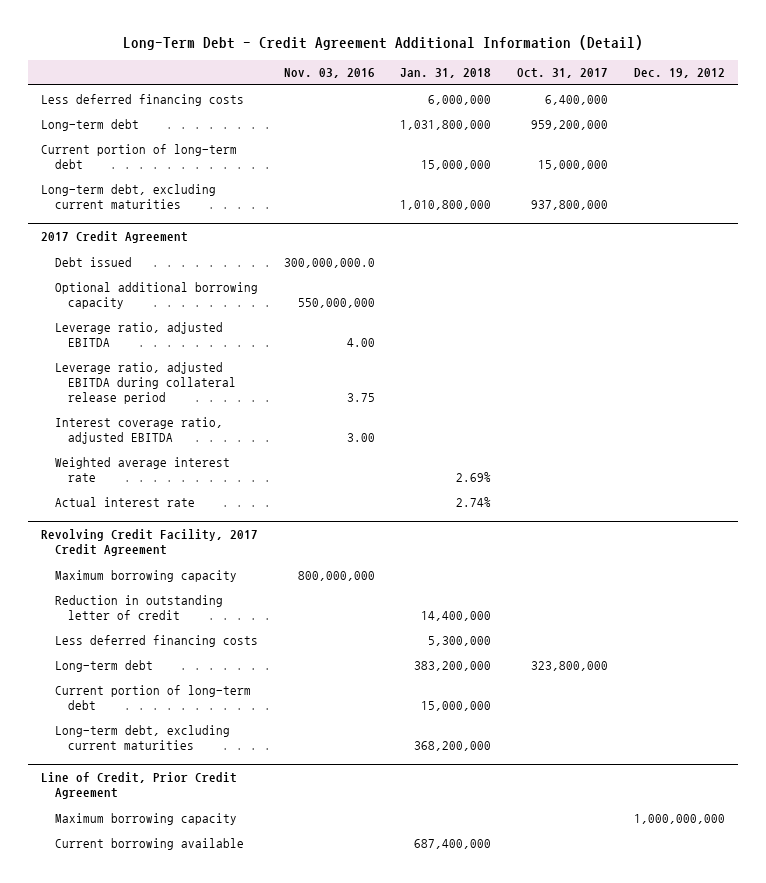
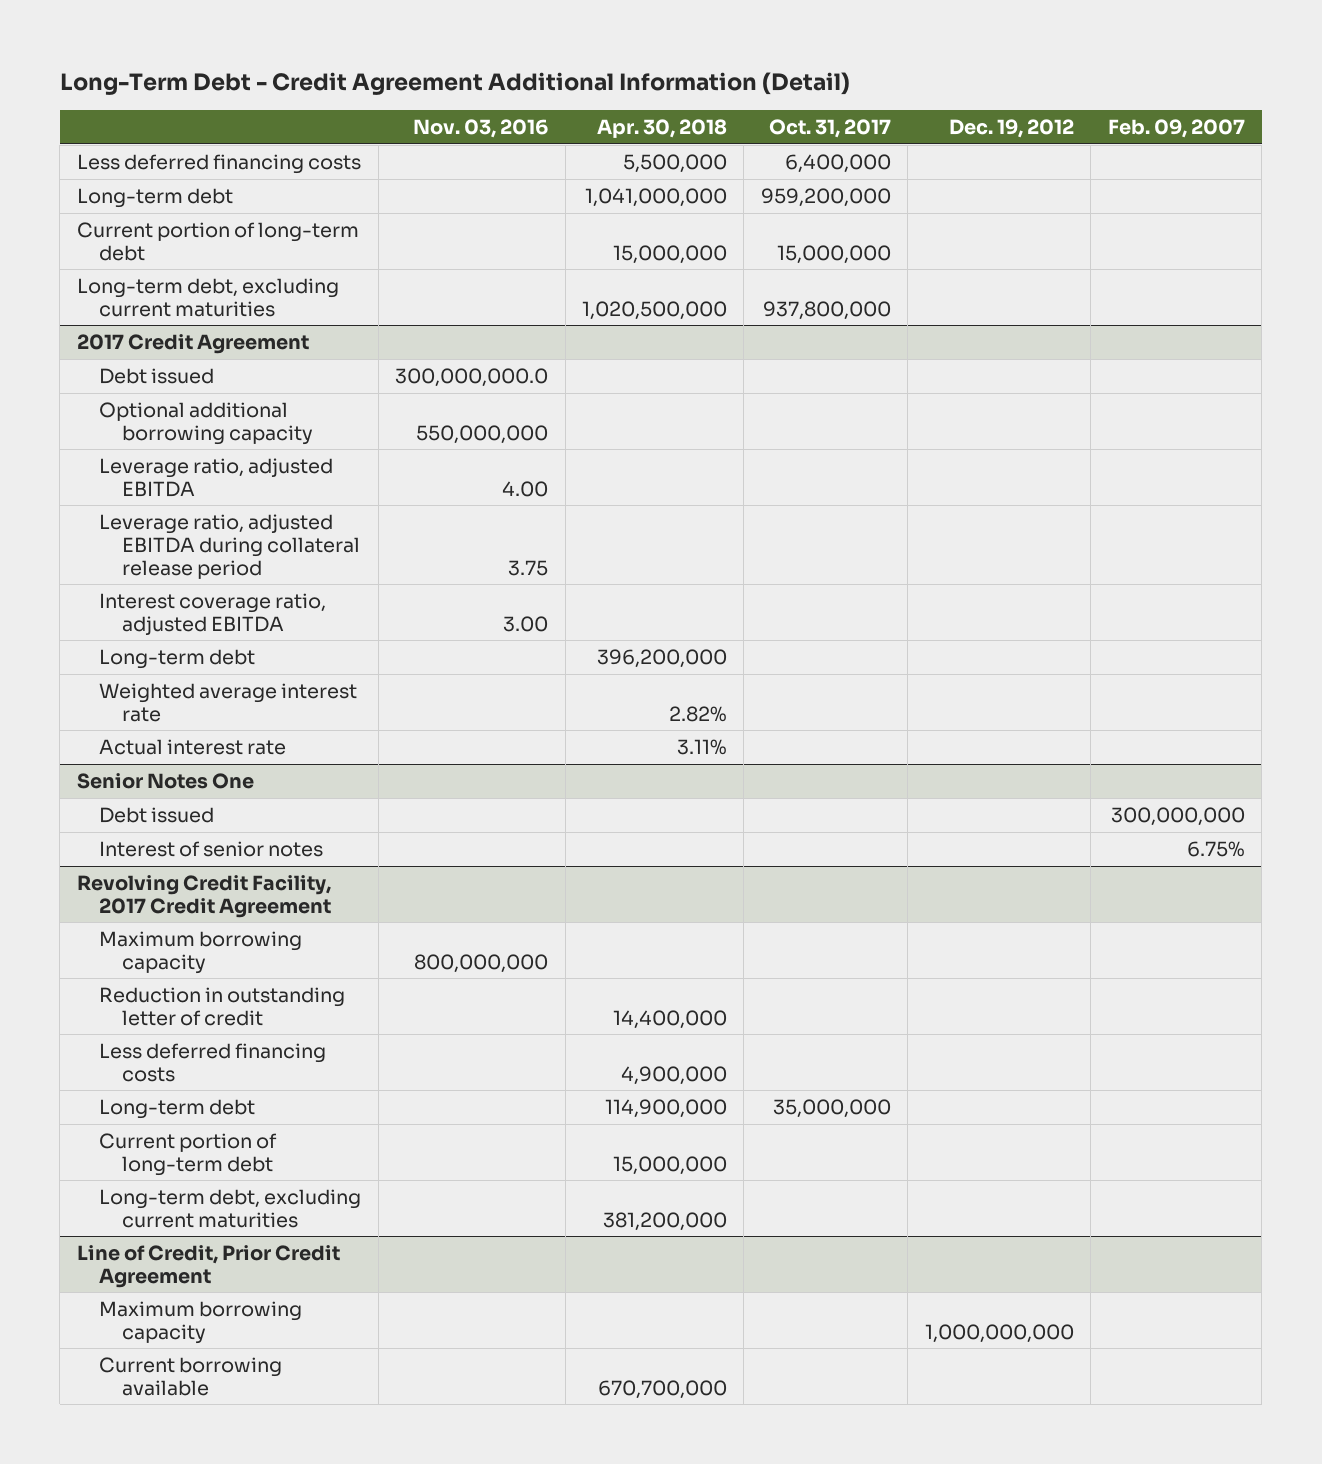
- | Nov. 03, 2016 | Jan. 31, 2018 | Oct. 31, 2017 | Dec. 19, 2012
+ | Nov. 03, 2016 | Apr. 30, 2018 | Oct. 31, 2017 | Dec. 19, 2012 | Feb. 09, 2007
@ 2017 Credit Agreement
+ Long-term debt | | 396,200,000 | | |
+ Senior Notes One
+ Debt issued | | | | | 300,000,000
+ Interest of senior notes | | | | | 6.75%
@ Revolving Credit Facility, 2017 Credit Agreement
- Long-term debt | | 383,200,000 | 323,800,000 |
+ Long-term debt | | 114,900,000 | 35,000,000 | |

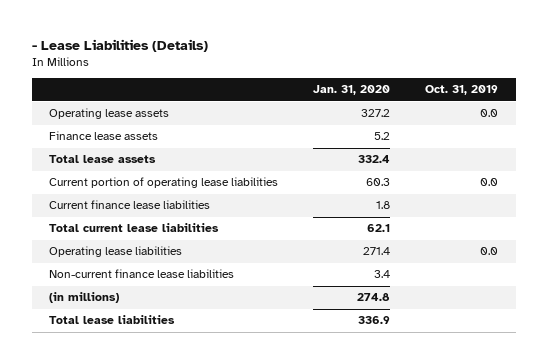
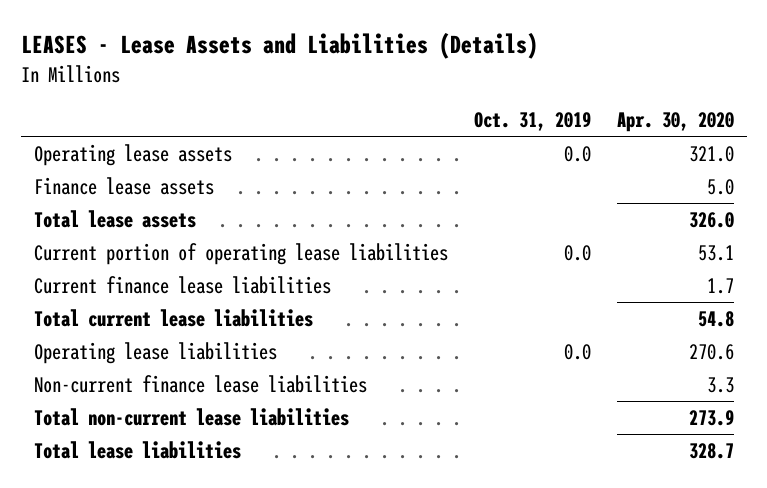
- - Lease Liabilities (Details)
+ LEASES - Lease Assets and Liabilities (Details)
- | Jan. 31, 2020 | Oct. 31, 2019
+ | Oct. 31, 2019 | Apr. 30, 2020
- (in millions) | 274.8 |
+ Total non-current lease liabilities | | 273.9

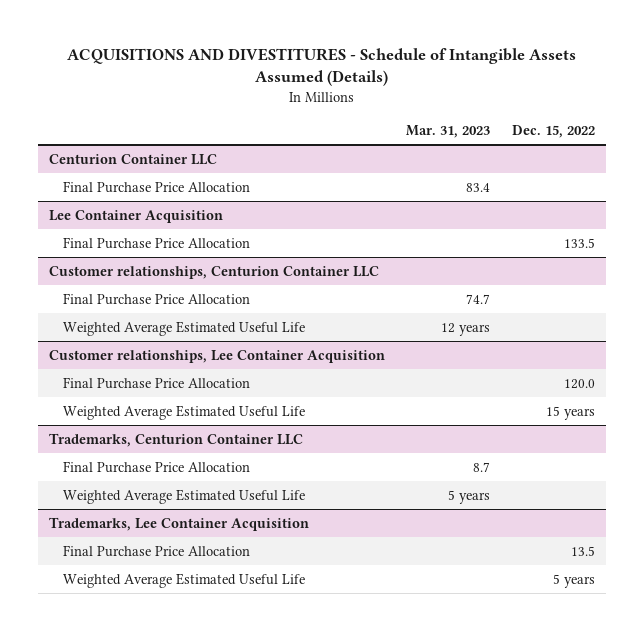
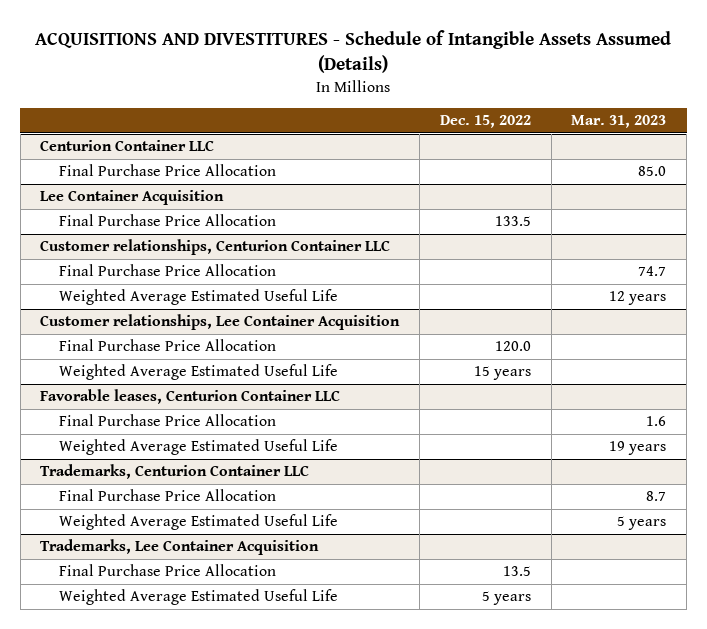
- | Mar. 31, 2023 | Dec. 15, 2022
+ | Dec. 15, 2022 | Mar. 31, 2023
@ Centurion Container LLC
- Final Purchase Price Allocation | 83.4 |
+ Final Purchase Price Allocation | | 85.0
+ Favorable leases, Centurion Container LLC
+ Final Purchase Price Allocation | | 1.6
+ Weighted Average Estimated Useful Life | | 19 years

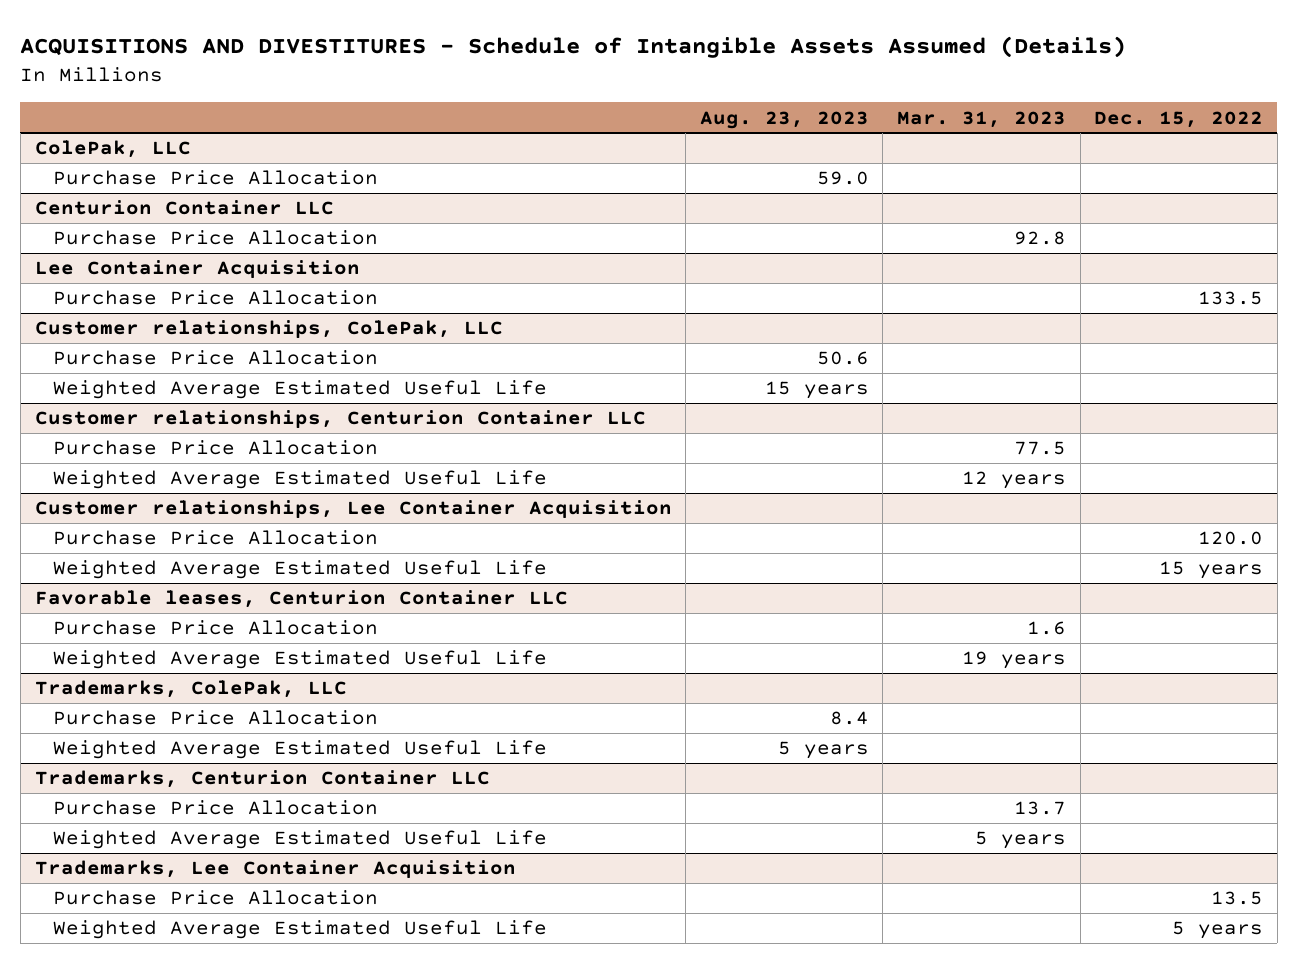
- | Dec. 15, 2022 | Mar. 31, 2023
+ | Aug. 23, 2023 | Mar. 31, 2023 | Dec. 15, 2022
+ ColePak, LLC
+ Purchase Price Allocation | 59.0 | |
@ Centurion Container LLC
- Final Purchase Price Allocation | | 85.0
+ Purchase Price Allocation | | 92.8 |
@ Lee Container Acquisition
- Final Purchase Price Allocation | 133.5 |
+ Purchase Price Allocation | | | 133.5
+ Customer relationships, ColePak, LLC
+ Purchase Price Allocation | 50.6 | |
+ Weighted Average Estimated Useful Life | 15 years | |
@ Customer relationships, Centurion Container LLC
- Final Purchase Price Allocation | | 74.7
+ Purchase Price Allocation | | 77.5 |
@ Customer relationships, Lee Container Acquisition
- Final Purchase Price Allocation | 120.0 |
+ Purchase Price Allocation | | | 120.0
@ Favorable leases, Centurion Container LLC
- Final Purchase Price Allocation | | 1.6
+ Purchase Price Allocation | | 1.6 |
+ Trademarks, ColePak, LLC
+ Purchase Price Allocation | 8.4 | |
+ Weighted Average Estimated Useful Life | 5 years | |
@ Trademarks, Centurion Container LLC
- Final Purchase Price Allocation | | 8.7
+ Purchase Price Allocation | | 13.7 |
@ Trademarks, Lee Container Acquisition
- Final Purchase Price Allocation | 13.5 |
+ Purchase Price Allocation | | | 13.5

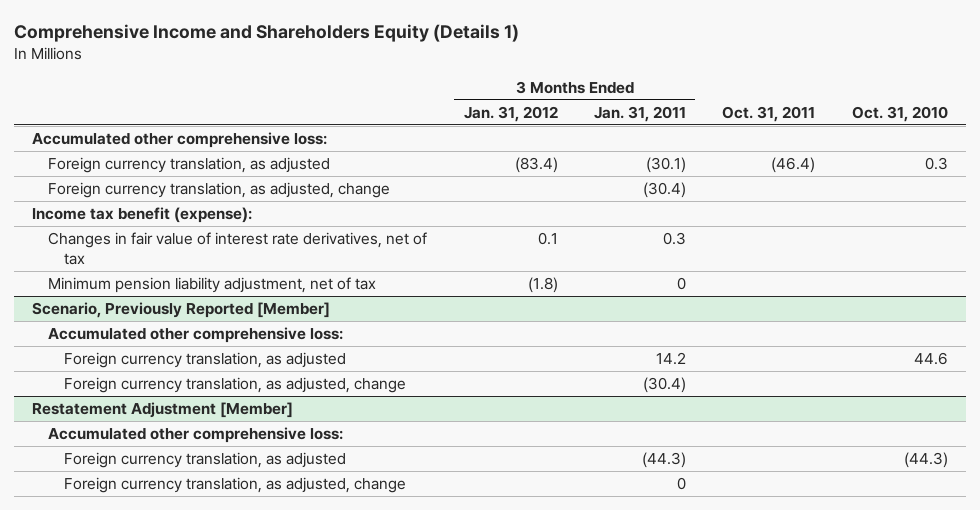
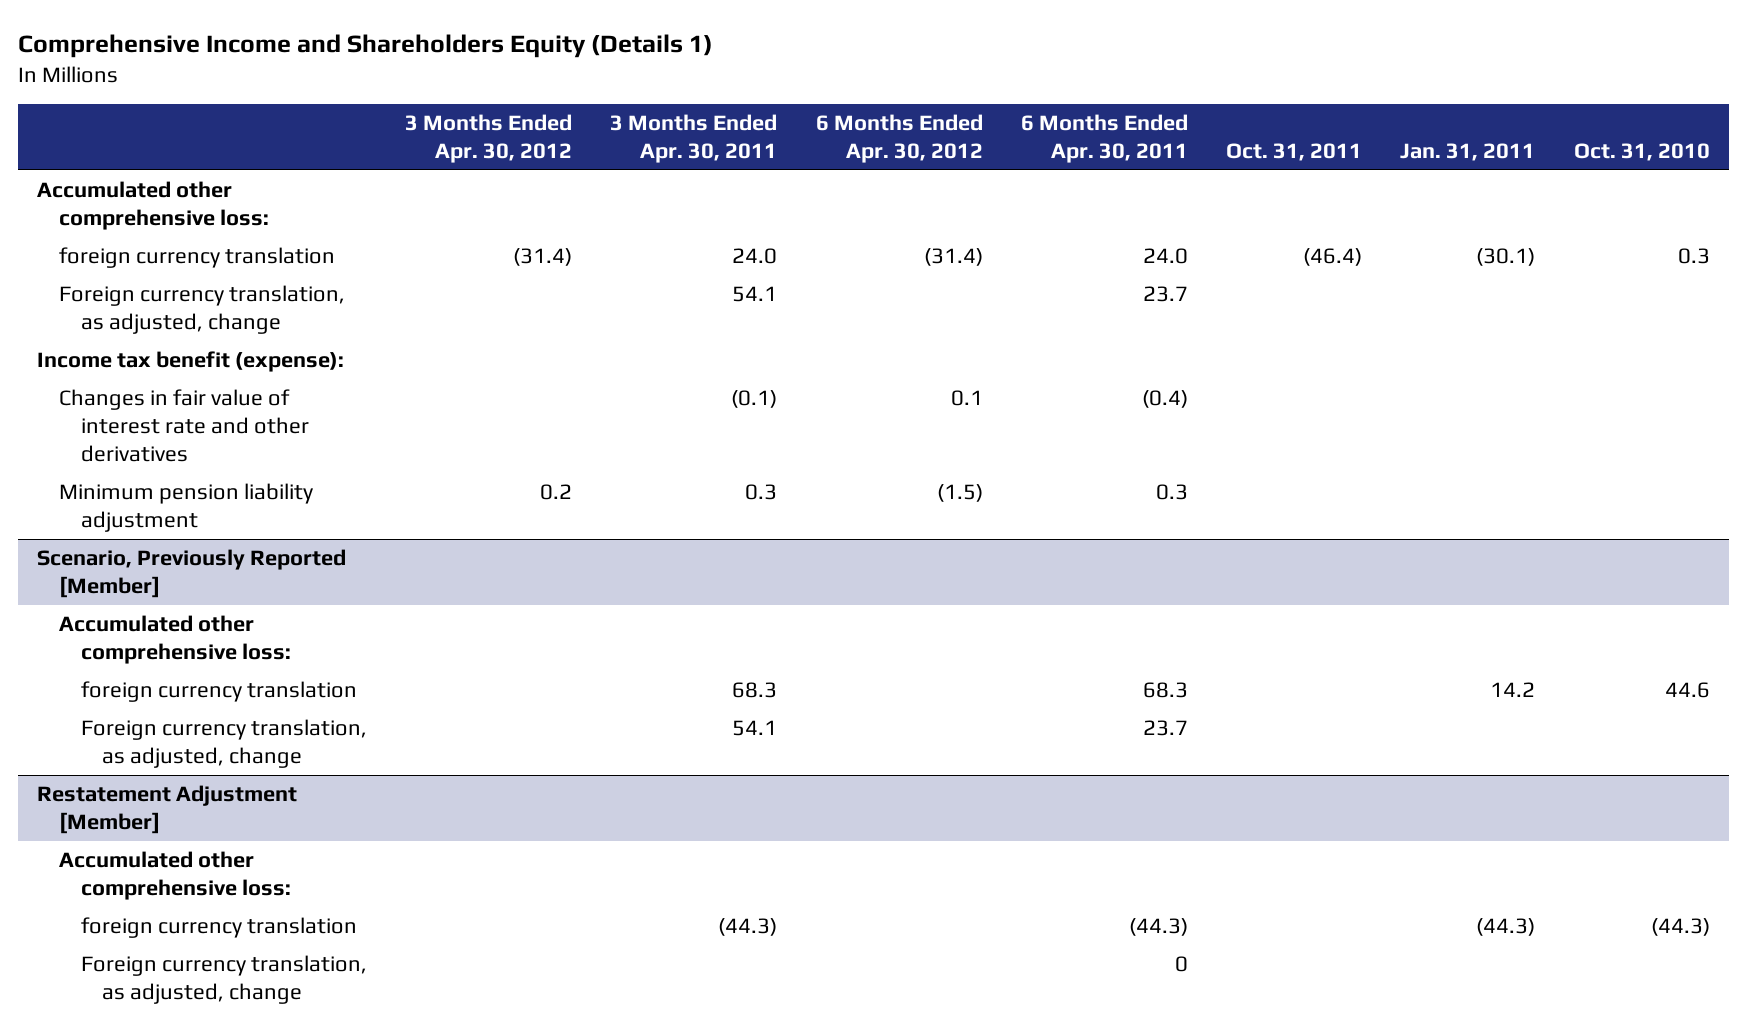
- | 3 Months Ended Jan. 31, 2012 | 3 Months Ended Jan. 31, 2011 | Oct. 31, 2011 | Oct. 31, 2010
+ | 3 Months Ended Apr. 30, 2012 | 3 Months Ended Apr. 30, 2011 | 6 Months Ended Apr. 30, 2012 | 6 Months Ended Apr. 30, 2011 | Oct. 31, 2011 | Jan. 31, 2011 | Oct. 31, 2010
- Foreign currency translation, as adjusted | (83.4) | (30.1) | (46.4) | 0.3
+ foreign currency translation | (31.4) | 24.0 | (31.4) | 24.0 | (46.4) | (30.1) | 0.3
- Changes in fair value of interest rate derivatives, net of tax | 0.1 | 0.3 | |
- Minimum pension liability adjustment, net of tax | (1.8) | 0 | |
+ Changes in fair value of interest rate and other derivatives | | (0.1) | 0.1 | (0.4) | | |
+ Minimum pension liability adjustment | 0.2 | 0.3 | (1.5) | 0.3 | | |
@ Scenario, Previously Reported [Member]
- Foreign currency translation, as adjusted | | 14.2 | | 44.6
+ foreign currency translation | | 68.3 | | 68.3 | | 14.2 | 44.6
@ Restatement Adjustment [Member]
- Foreign currency translation, as adjusted | | (44.3) | | (44.3)
+ foreign currency translation | | (44.3) | | (44.3) | | (44.3) | (44.3)

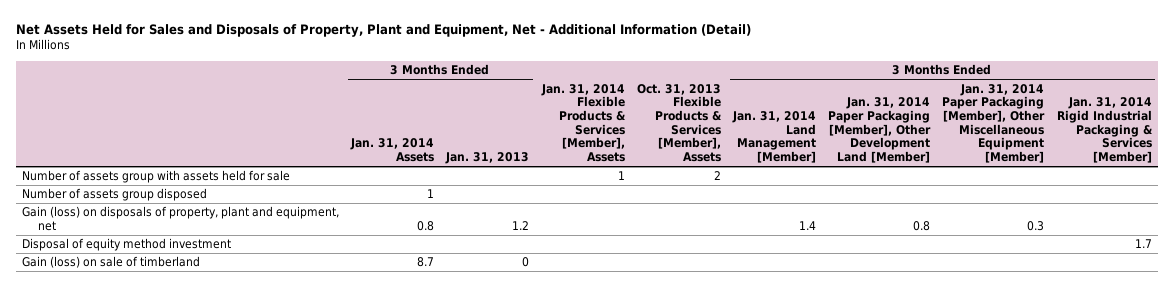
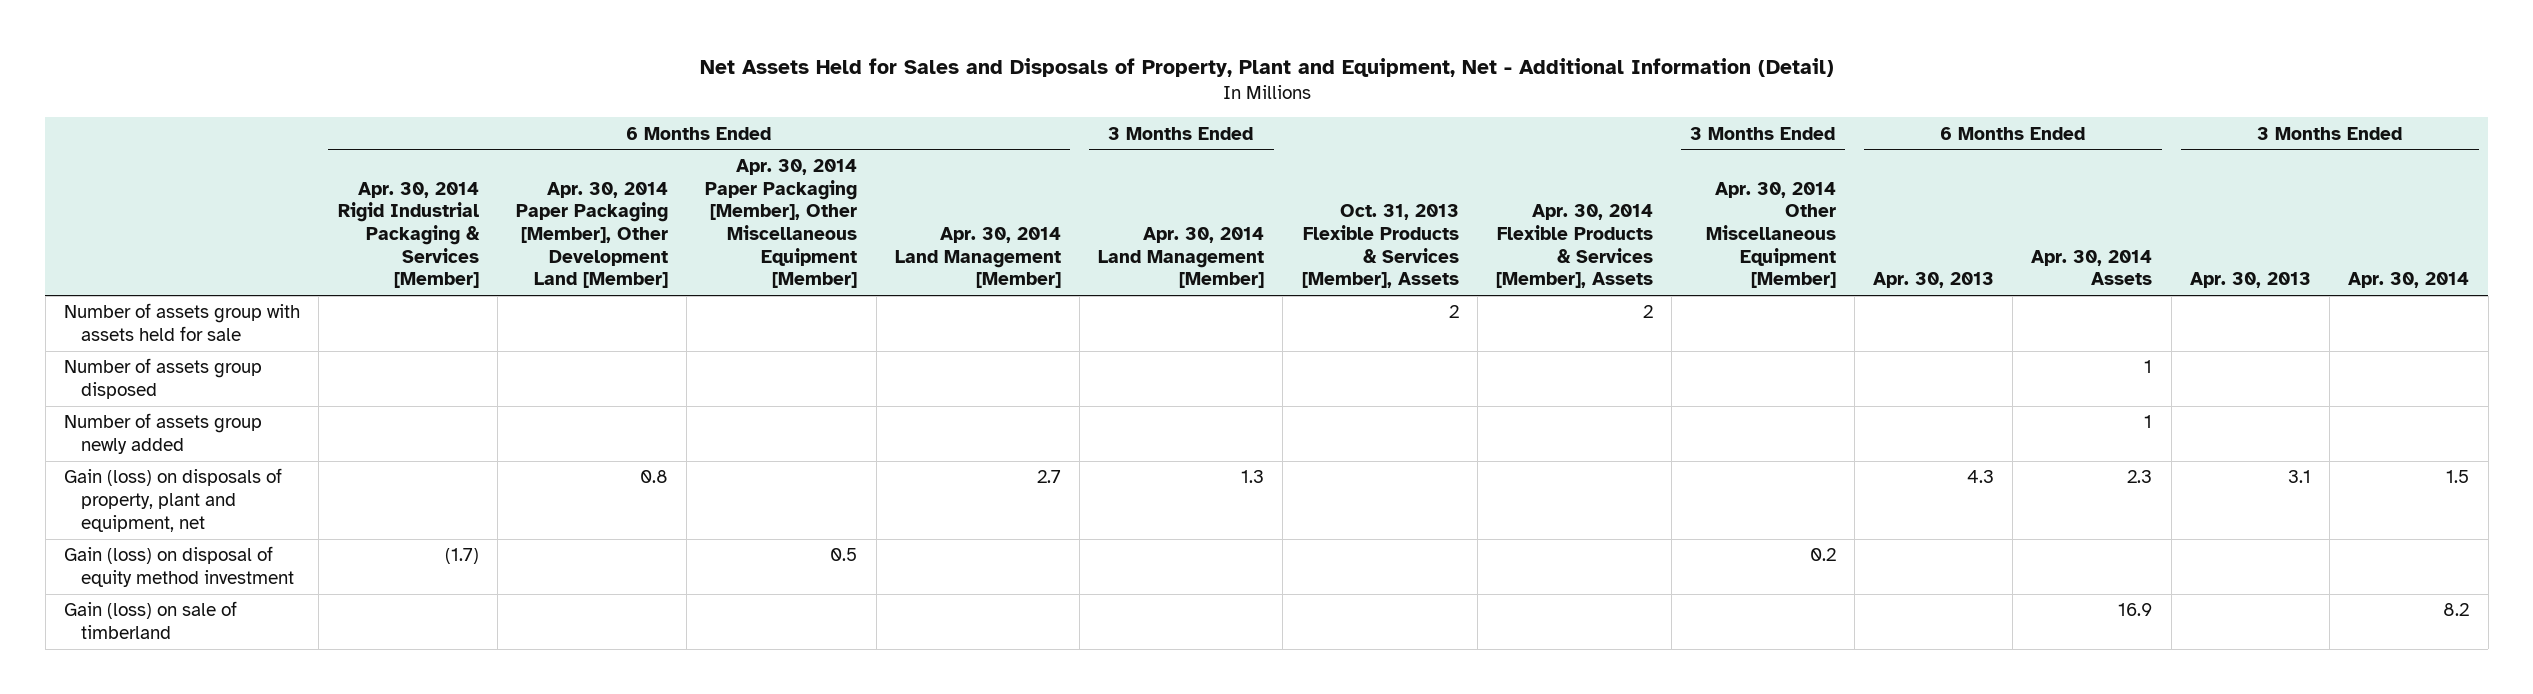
- | 3 Months Ended Jan. 31, 2014 Assets | 3 Months Ended Jan. 31, 2013 | Jan. 31, 2014 Flexible Products & Services [Member], Assets | Oct. 31, 2013 Flexible Products & Services [Member], Assets | 3 Months Ended Jan. 31, 2014 Land Management [Member] | 3 Months Ended Jan. 31, 2014 Paper Packaging [Member], Other Development Land [Member] | 3 Months Ended Jan. 31, 2014 Paper Packaging [Member], Other Miscellaneous Equipment [Member] | 3 Months Ended Jan. 31, 2014 Rigid Industrial Packaging & Services [Member]
+ | 6 Months Ended Apr. 30, 2014 Rigid Industrial Packaging & Services [Member] | 6 Months Ended Apr. 30, 2014 Paper Packaging [Member], Other Development Land [Member] | 6 Months Ended Apr. 30, 2014 Paper Packaging [Member], Other Miscellaneous Equipment [Member] | 6 Months Ended Apr. 30, 2014 Land Management [Member] | 3 Months Ended Apr. 30, 2014 Land Management [Member] | Oct. 31, 2013 Flexible Products & Services [Member], Assets | Apr. 30, 2014 Flexible Products & Services [Member], Assets | 3 Months Ended Apr. 30, 2014 Other Miscellaneous Equipment [Member] | 6 Months Ended Apr. 30, 2013 | 6 Months Ended Apr. 30, 2014 Assets | 3 Months Ended Apr. 30, 2013 | 3 Months Ended Apr. 30, 2014
+ Number of assets group newly added | | | | | | | | | | 1 | |
- Disposal of equity method investment | | | | | | | | 1.7
+ Gain (loss) on disposal of equity method investment | (1.7) | | 0.5 | | | | | 0.2 | | | |

